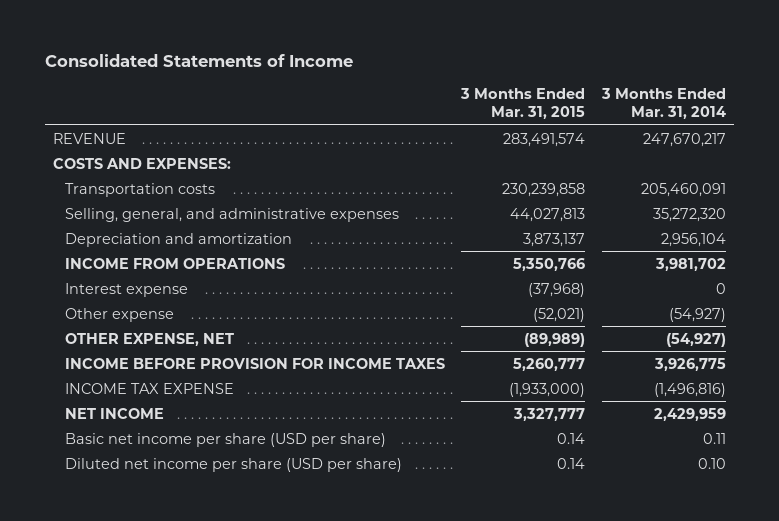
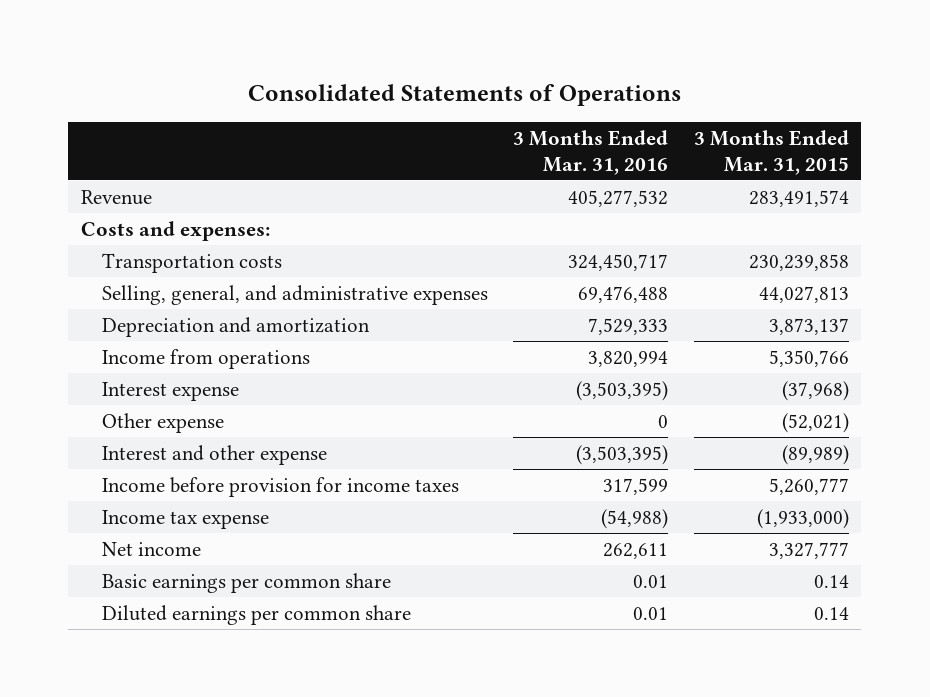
- Consolidated Statements of Income
+ Consolidated Statements of Operations
- | 3 Months Ended Mar. 31, 2015 | 3 Months Ended Mar. 31, 2014
+ | 3 Months Ended Mar. 31, 2016 | 3 Months Ended Mar. 31, 2015
- REVENUE | 283,491,574 | 247,670,217
- COSTS AND EXPENSES:
+ Revenue | 405,277,532 | 283,491,574
+ Costs and expenses:
- INCOME FROM OPERATIONS | 5,350,766 | 3,981,702
+ Income from operations | 3,820,994 | 5,350,766
- OTHER EXPENSE, NET | (89,989) | (54,927)
- INCOME BEFORE PROVISION FOR INCOME TAXES | 5,260,777 | 3,926,775
- INCOME TAX EXPENSE | (1,933,000) | (1,496,816)
- NET INCOME | 3,327,777 | 2,429,959
- Basic net income per share (USD per share) | 0.14 | 0.11
- Diluted net income per share (USD per share) | 0.14 | 0.10
+ Interest and other expense | (3,503,395) | (89,989)
+ Income before provision for income taxes | 317,599 | 5,260,777
+ Income tax expense | (54,988) | (1,933,000)
+ Net income | 262,611 | 3,327,777
+ Basic earnings per common share | 0.01 | 0.14
+ Diluted earnings per common share | 0.01 | 0.14

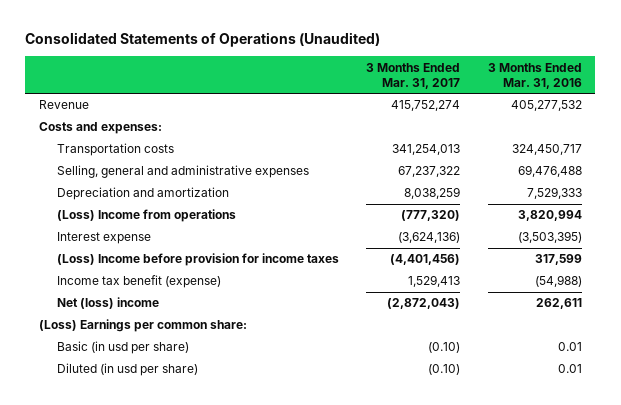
- Consolidated Statements of Operations
+ Consolidated Statements of Operations (Unaudited)
- | 3 Months Ended Mar. 31, 2016 | 3 Months Ended Mar. 31, 2015
+ | 3 Months Ended Mar. 31, 2017 | 3 Months Ended Mar. 31, 2016
- Selling, general, and administrative expenses | 69,476,488 | 44,027,813
+ Selling, general and administrative expenses | 67,237,322 | 69,476,488
- Income from operations | 3,820,994 | 5,350,766
+ (Loss) Income from operations | (777,320) | 3,820,994
- Other expense | 0 | (52,021)
- Interest and other expense | (3,503,395) | (89,989)
- Income before provision for income taxes | 317,599 | 5,260,777
- Income tax expense | (54,988) | (1,933,000)
- Net income | 262,611 | 3,327,777
- Basic earnings per common share | 0.01 | 0.14
- Diluted earnings per common share | 0.01 | 0.14
+ (Loss) Income before provision for income taxes | (4,401,456) | 317,599
+ Income tax benefit (expense) | 1,529,413 | (54,988)
+ Net (loss) income | (2,872,043) | 262,611
+ (Loss) Earnings per common share:
+ Basic (in usd per share) | (0.10) | 0.01
+ Diluted (in usd per share) | (0.10) | 0.01

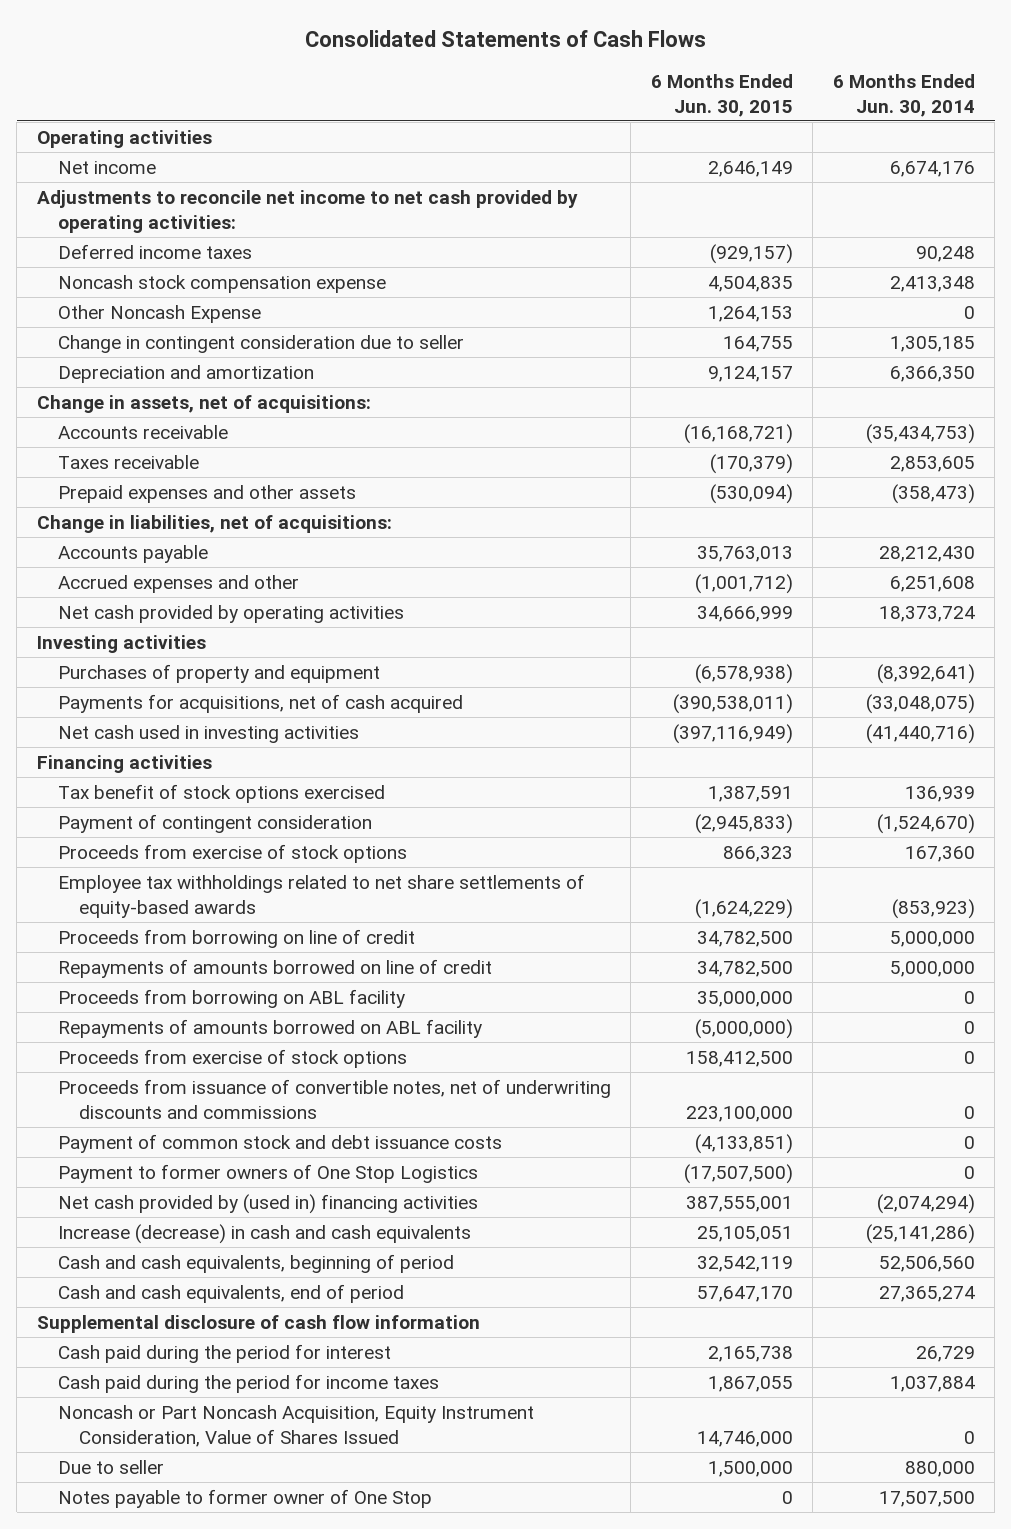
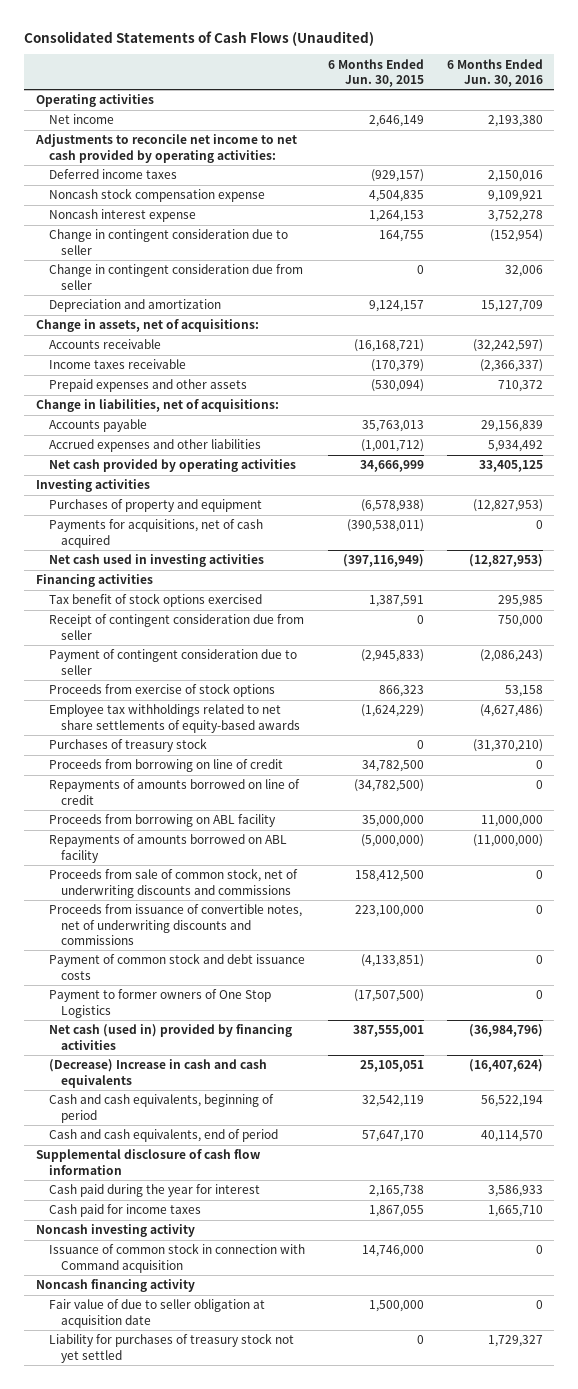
- Consolidated Statements of Cash Flows
+ Consolidated Statements of Cash Flows (Unaudited)
- | 6 Months Ended Jun. 30, 2015 | 6 Months Ended Jun. 30, 2014
+ | 6 Months Ended Jun. 30, 2015 | 6 Months Ended Jun. 30, 2016
- Other Noncash Expense | 1,264,153 | 0
+ Noncash interest expense | 1,264,153 | 3,752,278
+ Change in contingent consideration due from seller | 0 | 32,006
- Taxes receivable | (170,379) | 2,853,605
+ Income taxes receivable | (170,379) | (2,366,337)
- Accrued expenses and other | (1,001,712) | 6,251,608
+ Accrued expenses and other liabilities | (1,001,712) | 5,934,492
- Payment of contingent consideration | (2,945,833) | (1,524,670)
+ Receipt of contingent consideration due from seller | 0 | 750,000
+ Payment of contingent consideration due to seller | (2,945,833) | (2,086,243)
+ Purchases of treasury stock | 0 | (31,370,210)
- Repayments of amounts borrowed on line of credit | 34,782,500 | 5,000,000
+ Repayments of amounts borrowed on line of credit | (34,782,500) | 0
- Proceeds from exercise of stock options | 158,412,500 | 0
+ Proceeds from sale of common stock, net of underwriting discounts and commissions | 158,412,500 | 0
- Net cash provided by (used in) financing activities | 387,555,001 | (2,074,294)
- Increase (decrease) in cash and cash equivalents | 25,105,051 | (25,141,286)
+ Net cash (used in) provided by financing activities | 387,555,001 | (36,984,796)
+ (Decrease) Increase in cash and cash equivalents | 25,105,051 | (16,407,624)
- Cash paid during the period for interest | 2,165,738 | 26,729
- Cash paid during the period for income taxes | 1,867,055 | 1,037,884
- Noncash or Part Noncash Acquisition, Equity Instrument Consideration, Value of Shares Issued | 14,746,000 | 0
- Due to seller | 1,500,000 | 880,000
- Notes payable to former owner of One Stop | 0 | 17,507,500
+ Cash paid during the year for interest | 2,165,738 | 3,586,933
+ Cash paid for income taxes | 1,867,055 | 1,665,710
+ Noncash investing activity
+ Issuance of common stock in connection with Command acquisition | 14,746,000 | 0
+ Noncash financing activity
+ Fair value of due to seller obligation at acquisition date | 1,500,000 | 0
+ Liability for purchases of treasury stock not yet settled | 0 | 1,729,327

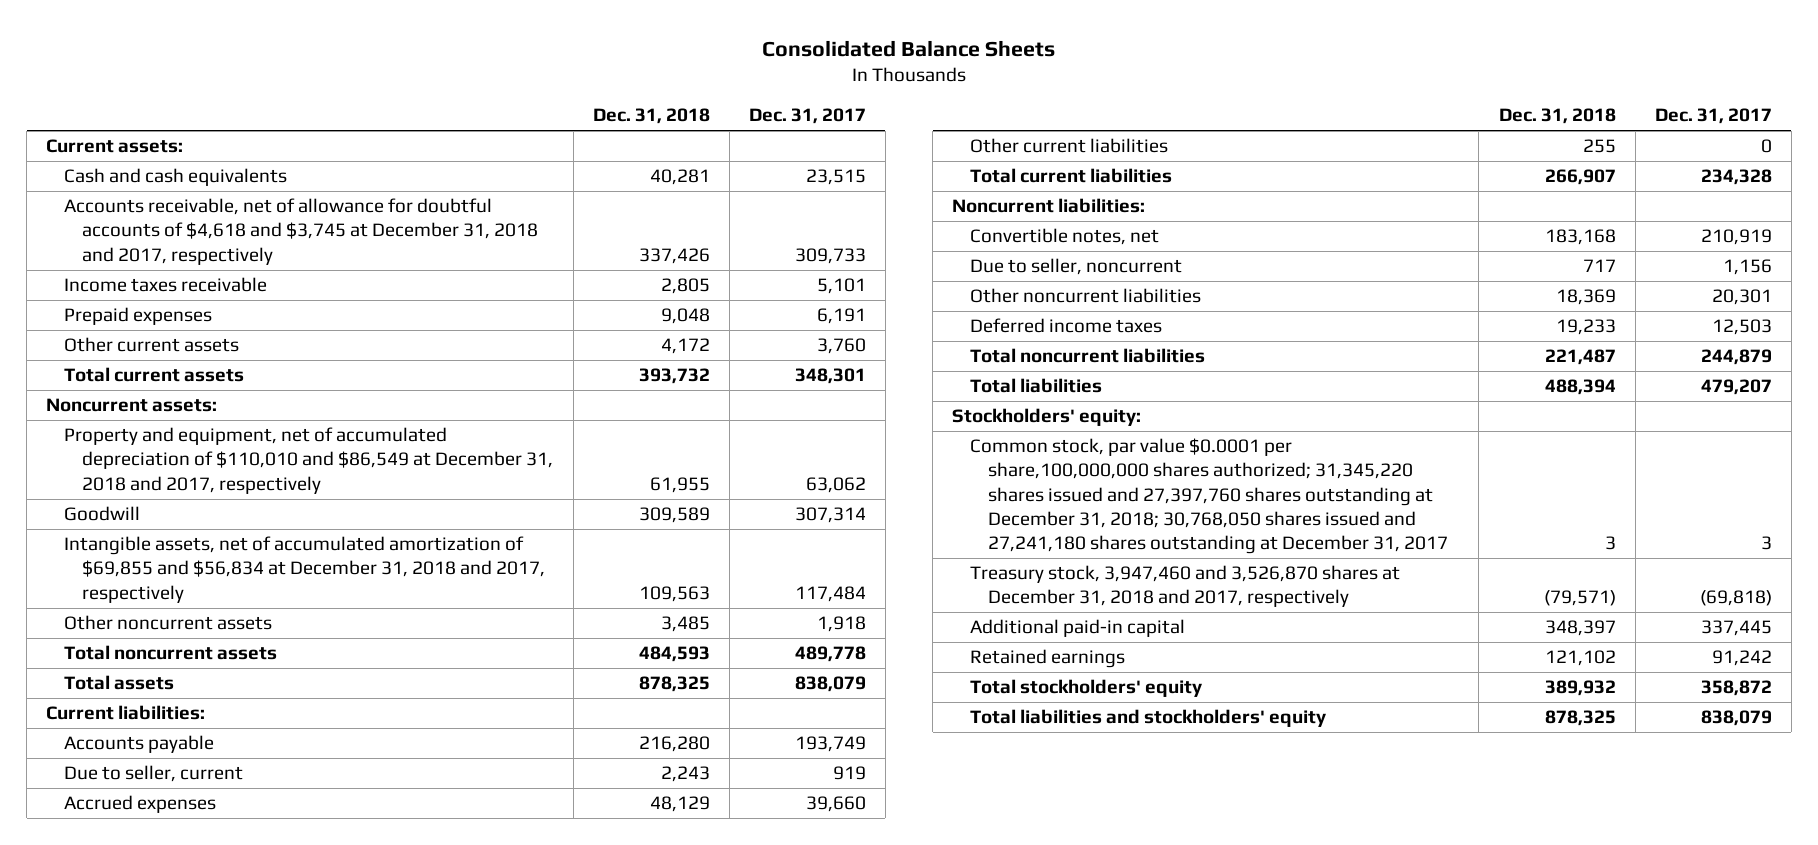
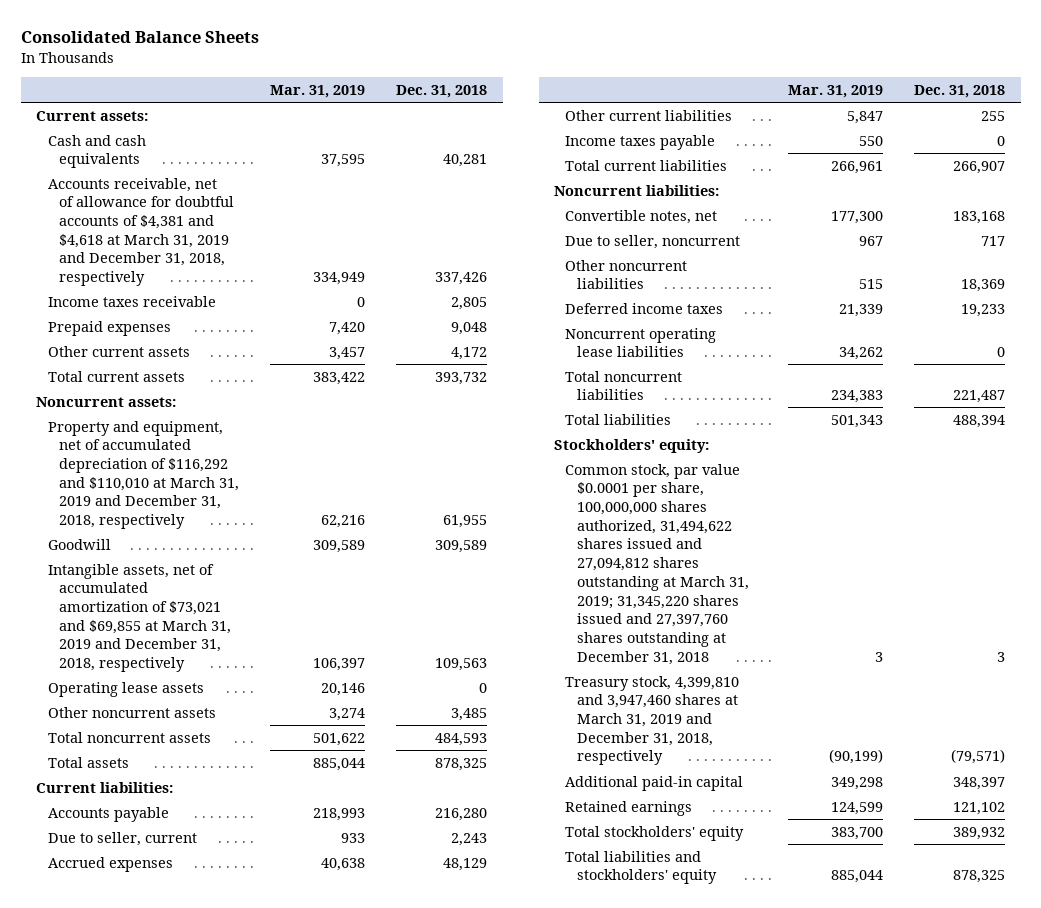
- | Dec. 31, 2018 | Dec. 31, 2017
+ | Mar. 31, 2019 | Dec. 31, 2018
- Accounts receivable, net of allowance for doubtful accounts of $4,618 and $3,745 at December 31, 2018 and 2017, respectively | 337,426 | 309,733
+ Accounts receivable, net of allowance for doubtful accounts of $4,381 and $4,618 at March 31, 2019 and December 31, 2018, respectively | 334,949 | 337,426
- Property and equipment, net of accumulated depreciation of $110,010 and $86,549 at December 31, 2018 and 2017, respectively | 61,955 | 63,062
+ Property and equipment, net of accumulated depreciation of $116,292 and $110,010 at March 31, 2019 and December 31, 2018, respectively | 62,216 | 61,955
- Intangible assets, net of accumulated amortization of $69,855 and $56,834 at December 31, 2018 and 2017, respectively | 109,563 | 117,484
+ Intangible assets, net of accumulated amortization of $73,021 and $69,855 at March 31, 2019 and December 31, 2018, respectively | 106,397 | 109,563
+ Operating lease assets | 20,146 | 0
+ Income taxes payable | 550 | 0
+ Noncurrent operating lease liabilities | 34,262 | 0
- Common stock, par value $0.0001 per share,100,000,000 shares authorized; 31,345,220 shares issued and 27,397,760 shares outstanding at December 31, 2018; 30,768,050 shares issued and 27,241,180 shares outstanding at December 31, 2017 | 3 | 3
- Treasury stock, 3,947,460 and 3,526,870 shares at December 31, 2018 and 2017, respectively | (79,571) | (69,818)
+ Common stock, par value $0.0001 per share, 100,000,000 shares authorized, 31,494,622 shares issued and 27,094,812 shares outstanding at March 31, 2019; 31,345,220 shares issued and 27,397,760 shares outstanding at December 31, 2018 | 3 | 3
+ Treasury stock, 4,399,810 and 3,947,460 shares at March 31, 2019 and December 31, 2018, respectively | (90,199) | (79,571)

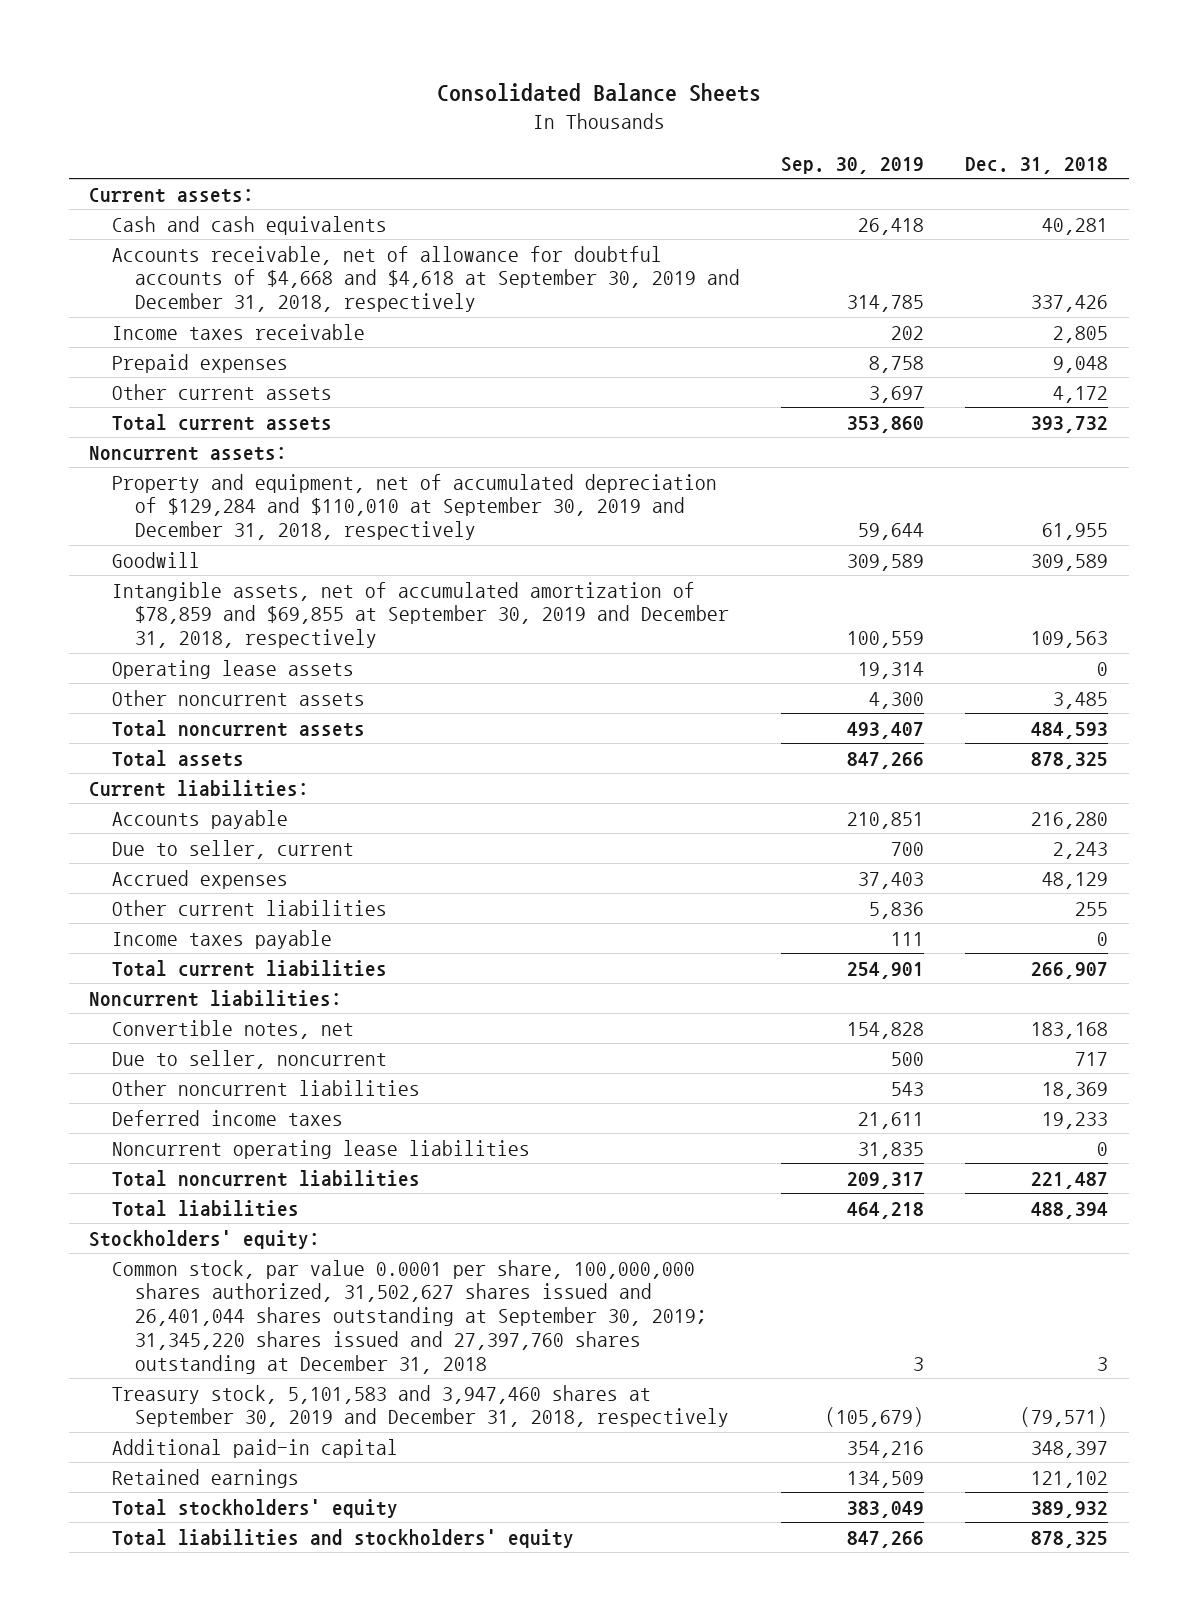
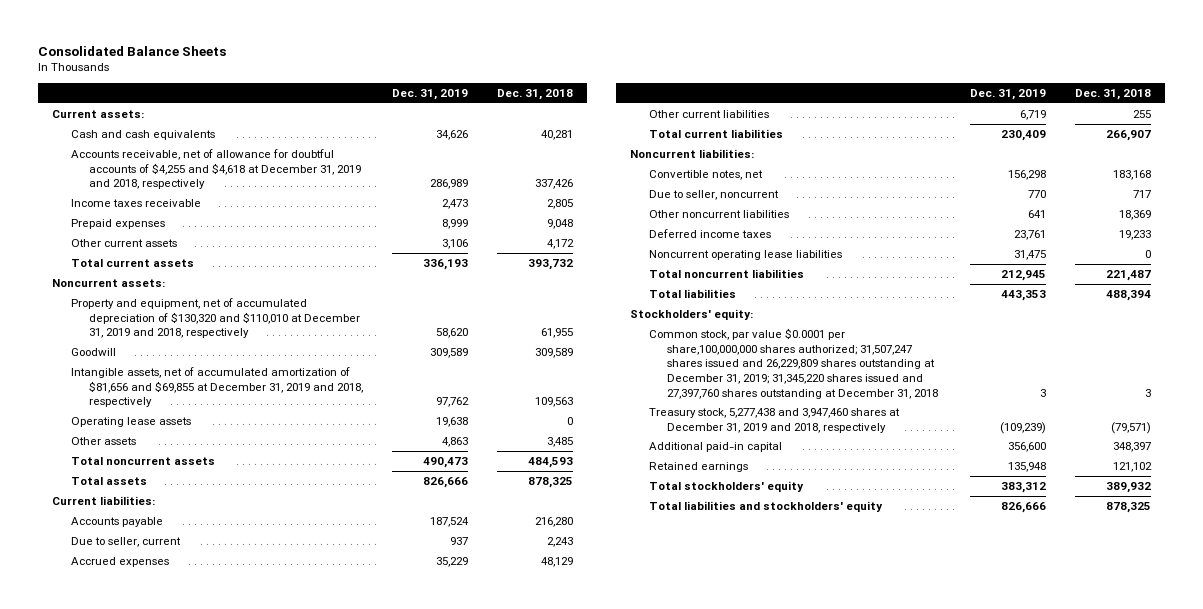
- | Sep. 30, 2019 | Dec. 31, 2018
+ | Dec. 31, 2019 | Dec. 31, 2018
- Accounts receivable, net of allowance for doubtful accounts of $4,668 and $4,618 at September 30, 2019 and December 31, 2018, respectively | 314,785 | 337,426
+ Accounts receivable, net of allowance for doubtful accounts of $4,255 and $4,618 at December 31, 2019 and 2018, respectively | 286,989 | 337,426
- Property and equipment, net of accumulated depreciation of $129,284 and $110,010 at September 30, 2019 and December 31, 2018, respectively | 59,644 | 61,955
+ Property and equipment, net of accumulated depreciation of $130,320 and $110,010 at December 31, 2019 and 2018, respectively | 58,620 | 61,955
- Intangible assets, net of accumulated amortization of $78,859 and $69,855 at September 30, 2019 and December 31, 2018, respectively | 100,559 | 109,563
+ Intangible assets, net of accumulated amortization of $81,656 and $69,855 at December 31, 2019 and 2018, respectively | 97,762 | 109,563
- Other noncurrent assets | 4,300 | 3,485
+ Other assets | 4,863 | 3,485
- Income taxes payable | 111 | 0
- Common stock, par value 0.0001 per share, 100,000,000 shares authorized, 31,502,627 shares issued and 26,401,044 shares outstanding at September 30, 2019; 31,345,220 shares issued and 27,397,760 shares outstanding at December 31, 2018 | 3 | 3
- Treasury stock, 5,101,583 and 3,947,460 shares at September 30, 2019 and December 31, 2018, respectively | (105,679) | (79,571)
+ Common stock, par value $0.0001 per share,100,000,000 shares authorized; 31,507,247 shares issued and 26,229,809 shares outstanding at December 31, 2019; 31,345,220 shares issued and 27,397,760 shares outstanding at December 31, 2018 | 3 | 3
+ Treasury stock, 5,277,438 and 3,947,460 shares at December 31, 2019 and 2018, respectively | (109,239) | (79,571)

